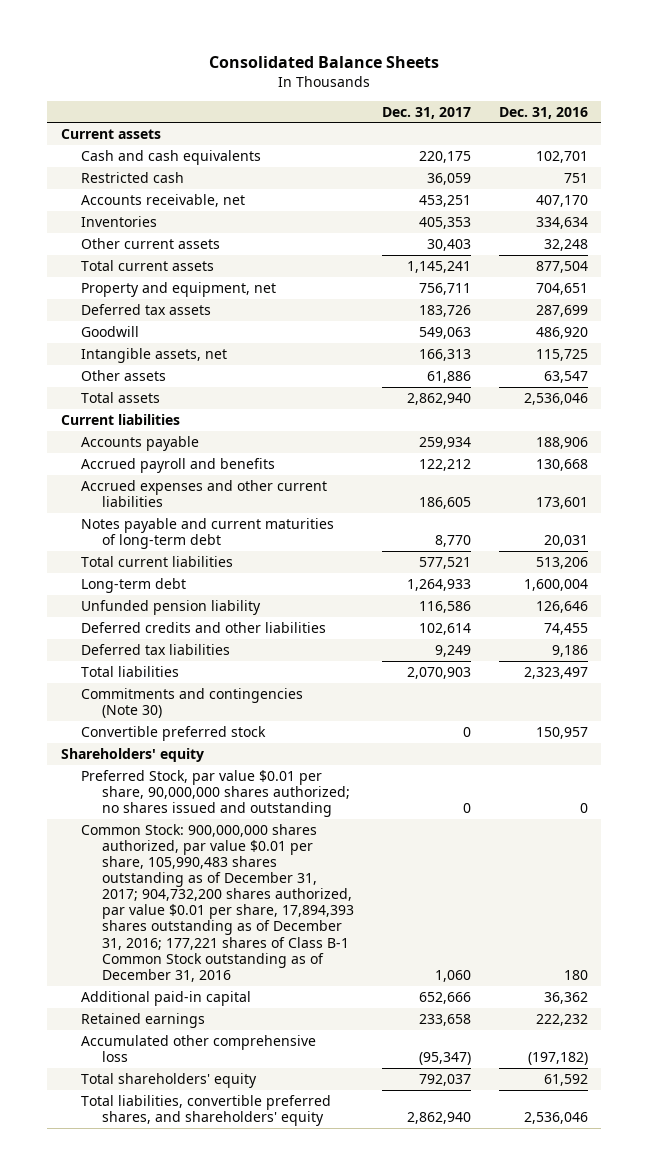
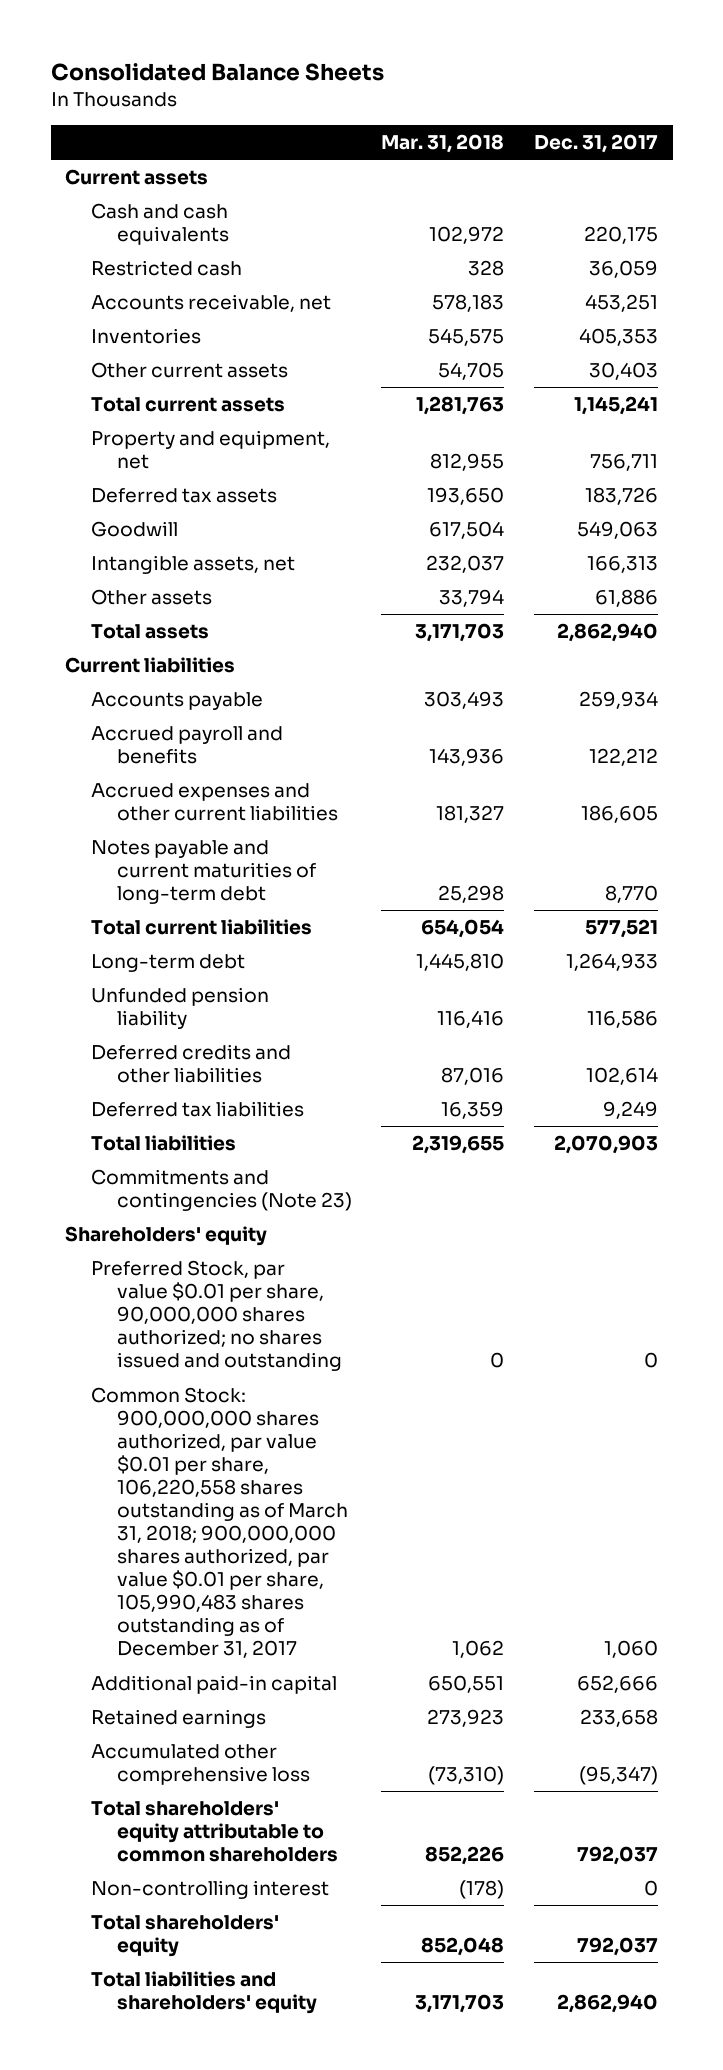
- | Dec. 31, 2017 | Dec. 31, 2016
+ | Mar. 31, 2018 | Dec. 31, 2017
- Commitments and contingencies (Note 30)
- Convertible preferred stock | 0 | 150,957
+ Commitments and contingencies (Note 23)
- Common Stock: 900,000,000 shares authorized, par value $0.01 per share, 105,990,483 shares outstanding as of December 31, 2017; 904,732,200 shares authorized, par value $0.01 per share, 17,894,393 shares outstanding as of December 31, 2016; 177,221 shares of Class B-1 Common Stock outstanding as of December 31, 2016 | 1,060 | 180
+ Common Stock: 900,000,000 shares authorized, par value $0.01 per share, 106,220,558 shares outstanding as of March 31, 2018; 900,000,000 shares authorized, par value $0.01 per share, 105,990,483 shares outstanding as of December 31, 2017 | 1,062 | 1,060
+ Total shareholders' equity attributable to common shareholders | 852,226 | 792,037
+ Non-controlling interest | (178) | 0
- Total liabilities, convertible preferred shares, and shareholders' equity | 2,862,940 | 2,536,046
+ Total liabilities and shareholders' equity | 3,171,703 | 2,862,940

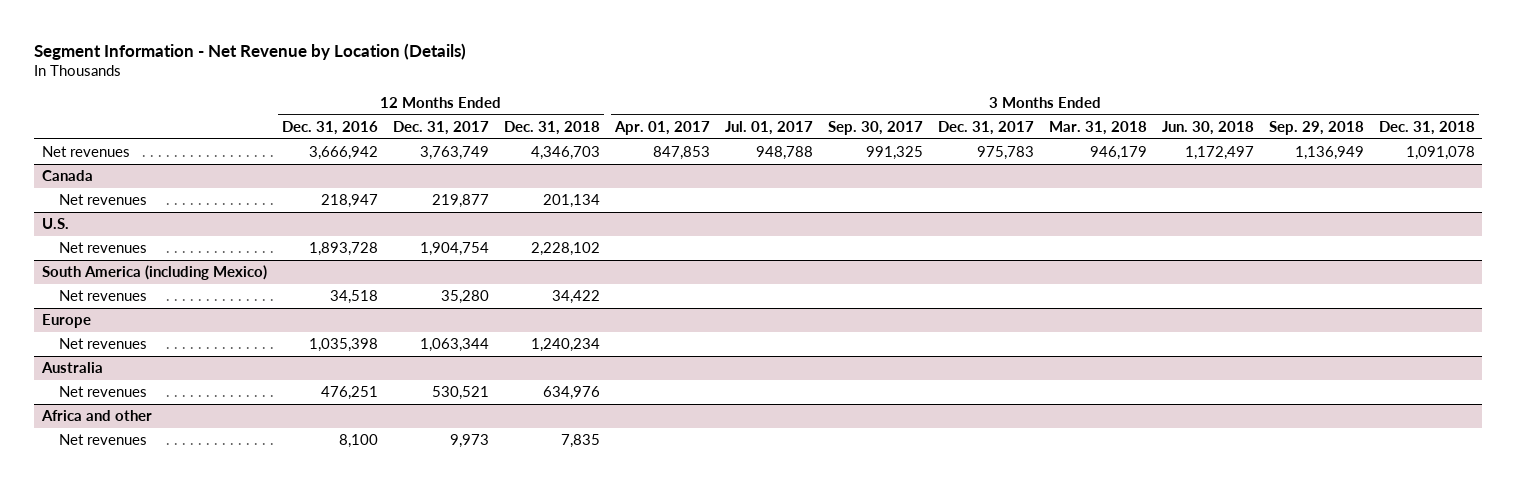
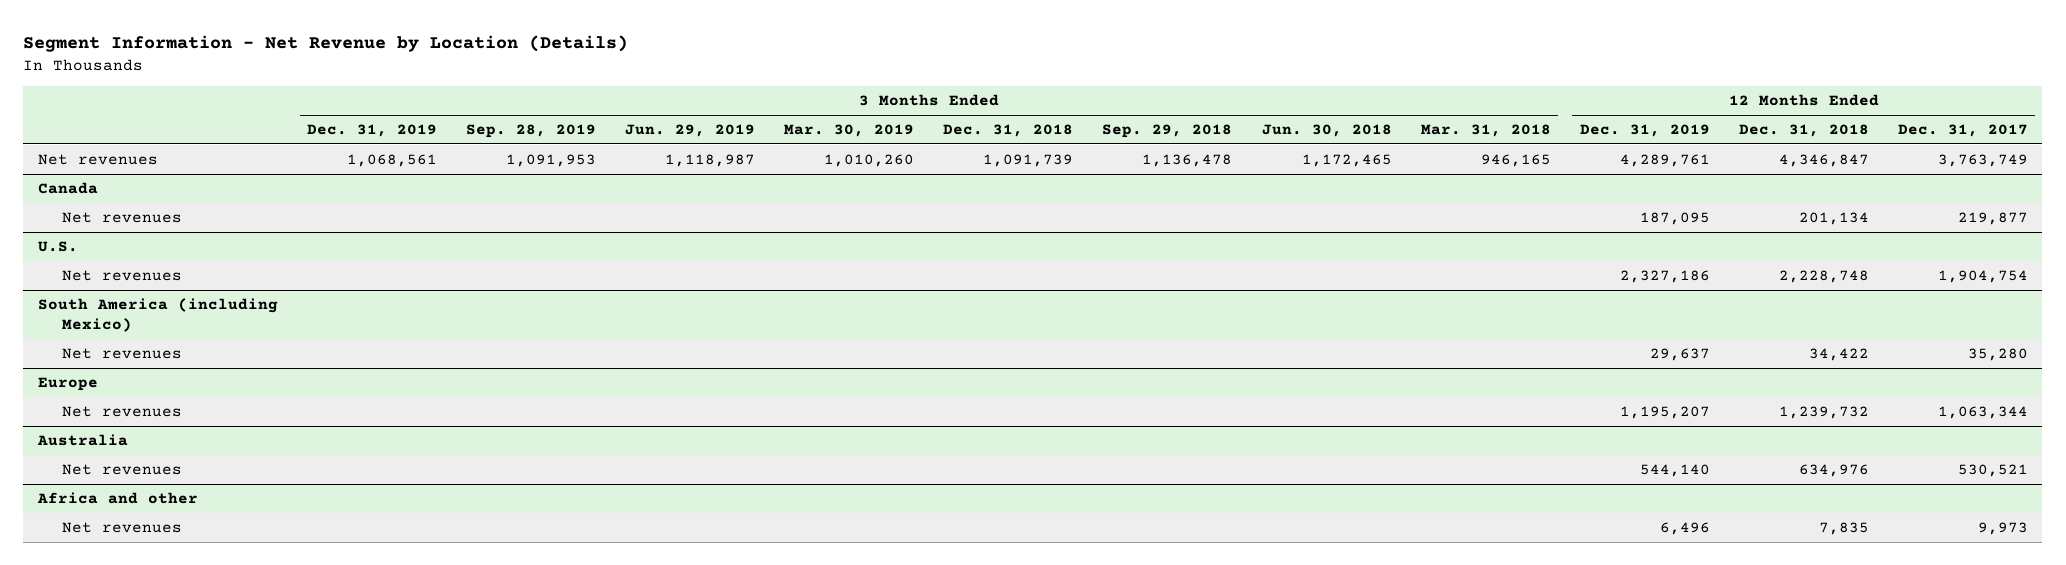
- | 12 Months Ended Dec. 31, 2016 | 12 Months Ended Dec. 31, 2017 | 12 Months Ended Dec. 31, 2018 | 3 Months Ended Apr. 01, 2017 | 3 Months Ended Jul. 01, 2017 | 3 Months Ended Sep. 30, 2017 | 3 Months Ended Dec. 31, 2017 | 3 Months Ended Mar. 31, 2018 | 3 Months Ended Jun. 30, 2018 | 3 Months Ended Sep. 29, 2018 | 3 Months Ended Dec. 31, 2018
+ | 3 Months Ended Dec. 31, 2019 | 3 Months Ended Sep. 28, 2019 | 3 Months Ended Jun. 29, 2019 | 3 Months Ended Mar. 30, 2019 | 3 Months Ended Dec. 31, 2018 | 3 Months Ended Sep. 29, 2018 | 3 Months Ended Jun. 30, 2018 | 3 Months Ended Mar. 31, 2018 | 12 Months Ended Dec. 31, 2019 | 12 Months Ended Dec. 31, 2018 | 12 Months Ended Dec. 31, 2017
- Net revenues | 3,666,942 | 3,763,749 | 4,346,703 | 847,853 | 948,788 | 991,325 | 975,783 | 946,179 | 1,172,497 | 1,136,949 | 1,091,078
+ Net revenues | 1,068,561 | 1,091,953 | 1,118,987 | 1,010,260 | 1,091,739 | 1,136,478 | 1,172,465 | 946,165 | 4,289,761 | 4,346,847 | 3,763,749
@ U.S.
- Net revenues | 1,893,728 | 1,904,754 | 2,228,102 | | | | | | | |
+ Net revenues | | | | | | | | | 2,327,186 | 2,228,748 | 1,904,754
@ Europe
- Net revenues | 1,035,398 | 1,063,344 | 1,240,234 | | | | | | | |
+ Net revenues | | | | | | | | | 1,195,207 | 1,239,732 | 1,063,344

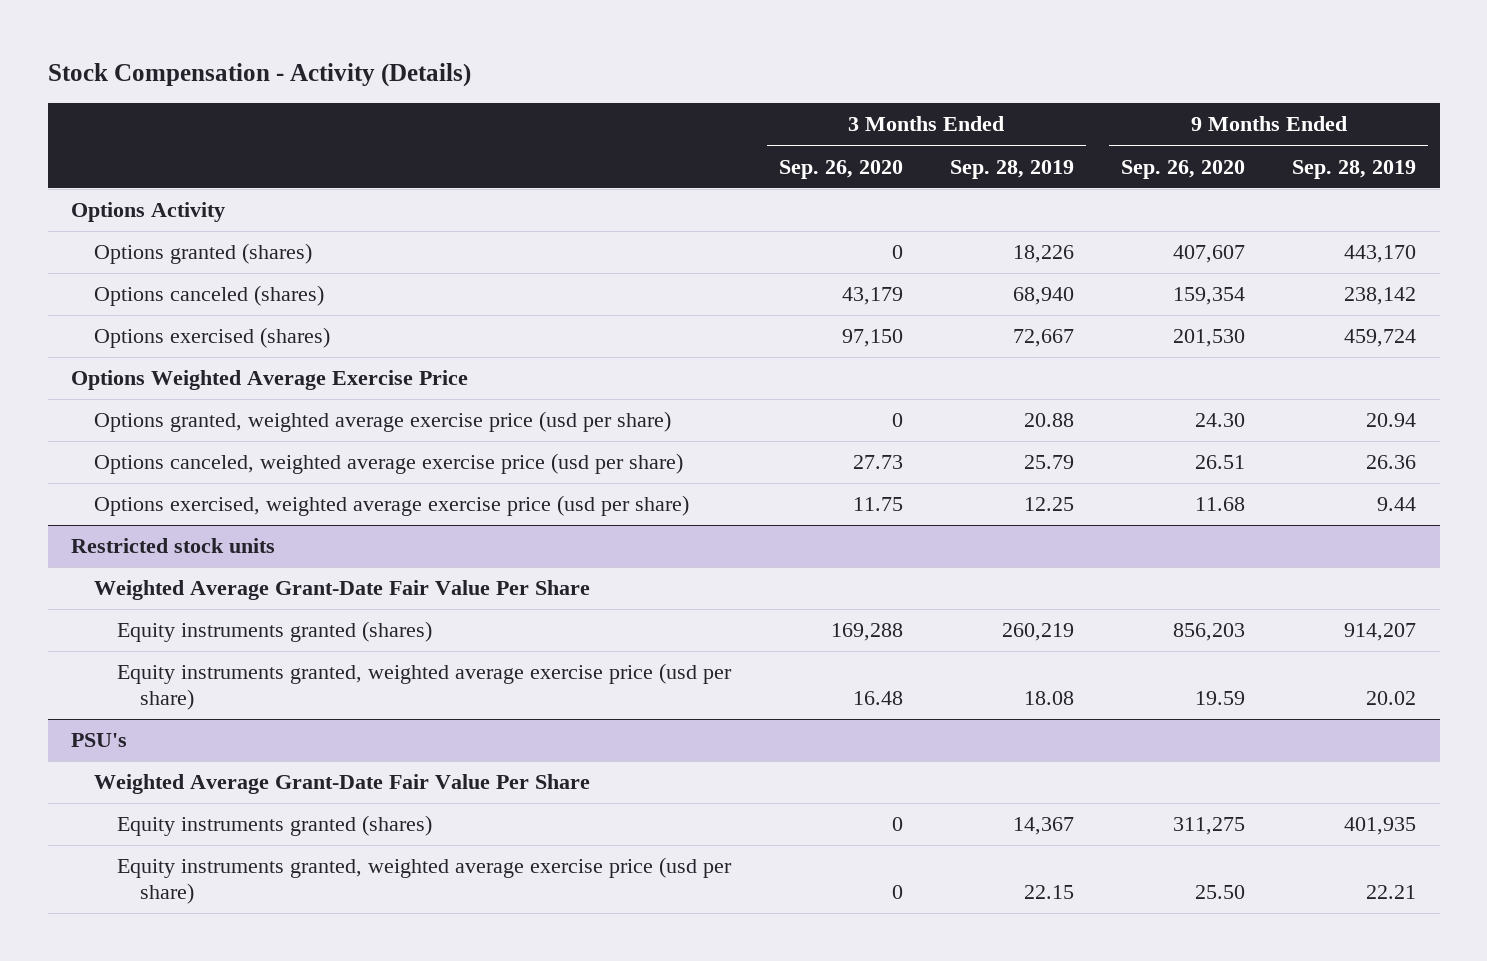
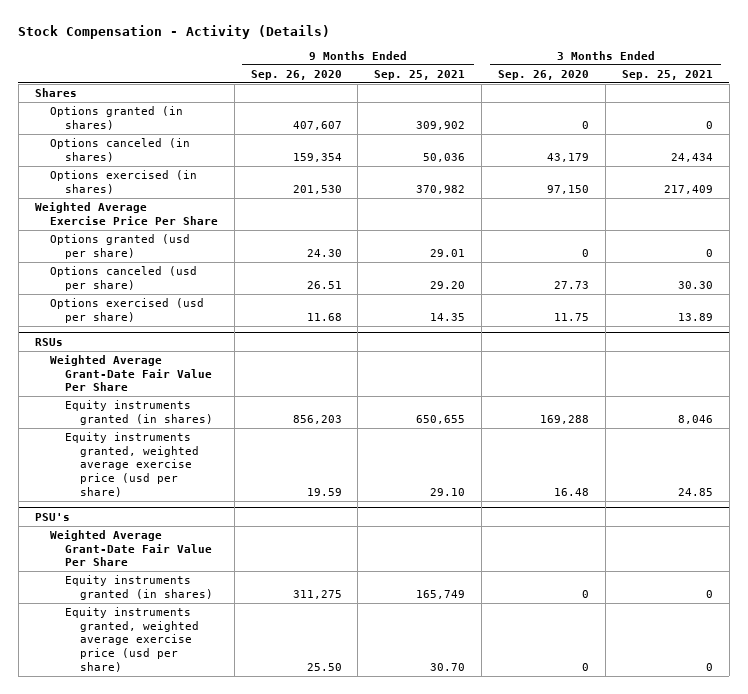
- | 3 Months Ended Sep. 26, 2020 | 3 Months Ended Sep. 28, 2019 | 9 Months Ended Sep. 26, 2020 | 9 Months Ended Sep. 28, 2019
+ | 9 Months Ended Sep. 26, 2020 | 9 Months Ended Sep. 25, 2021 | 3 Months Ended Sep. 26, 2020 | 3 Months Ended Sep. 25, 2021
- Options Activity
- Options granted (shares) | 0 | 18,226 | 407,607 | 443,170
- Options canceled (shares) | 43,179 | 68,940 | 159,354 | 238,142
- Options exercised (shares) | 97,150 | 72,667 | 201,530 | 459,724
- Options Weighted Average Exercise Price
- Options granted, weighted average exercise price (usd per share) | 0 | 20.88 | 24.30 | 20.94
- Options canceled, weighted average exercise price (usd per share) | 27.73 | 25.79 | 26.51 | 26.36
- Options exercised, weighted average exercise price (usd per share) | 11.75 | 12.25 | 11.68 | 9.44
- Restricted stock units
+ Shares
+ Options granted (in shares) | 407,607 | 309,902 | 0 | 0
+ Options canceled (in shares) | 159,354 | 50,036 | 43,179 | 24,434
+ Options exercised (in shares) | 201,530 | 370,982 | 97,150 | 217,409
+ Weighted Average Exercise Price Per Share
+ Options granted (usd per share) | 24.30 | 29.01 | 0 | 0
+ Options canceled (usd per share) | 26.51 | 29.20 | 27.73 | 30.30
+ Options exercised (usd per share) | 11.68 | 14.35 | 11.75 | 13.89
+ RSUs
- Equity instruments granted (shares) | 169,288 | 260,219 | 856,203 | 914,207
+ Equity instruments granted (in shares) | 856,203 | 650,655 | 169,288 | 8,046
@ PSU's
- Equity instruments granted (shares) | 0 | 14,367 | 311,275 | 401,935
+ Equity instruments granted (in shares) | 311,275 | 165,749 | 0 | 0

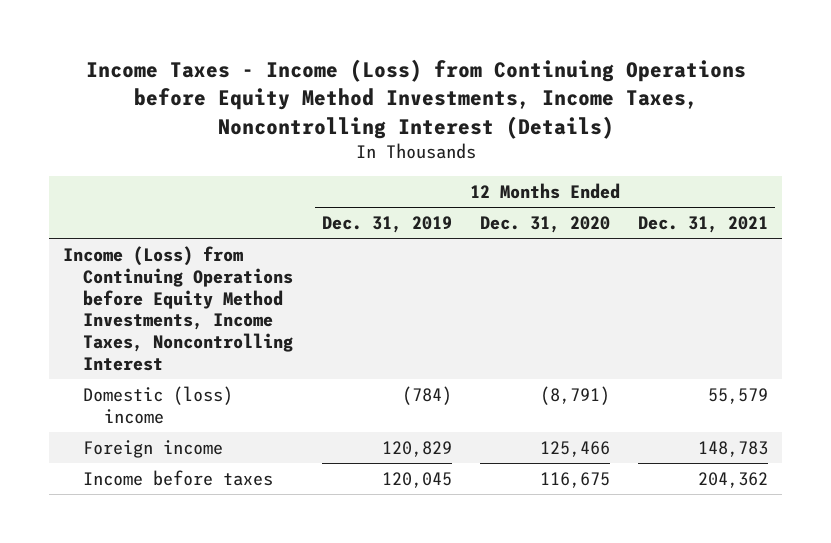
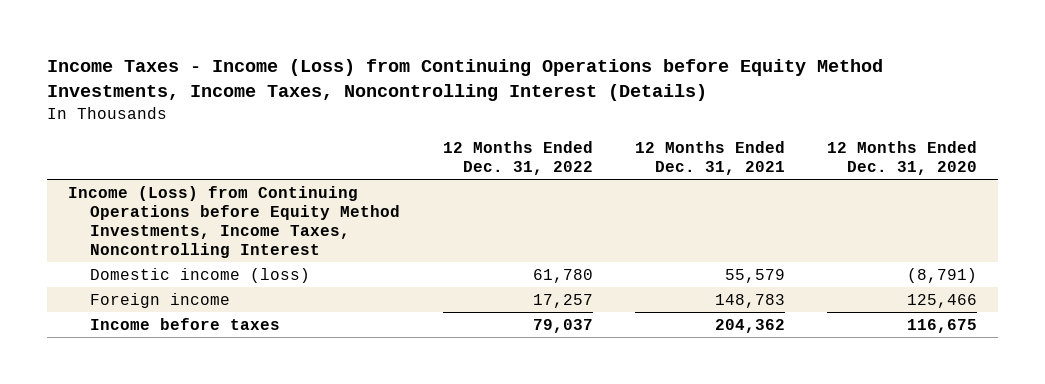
- | 12 Months Ended Dec. 31, 2019 | 12 Months Ended Dec. 31, 2020 | 12 Months Ended Dec. 31, 2021
+ | 12 Months Ended Dec. 31, 2022 | 12 Months Ended Dec. 31, 2021 | 12 Months Ended Dec. 31, 2020
- Domestic (loss) income | (784) | (8,791) | 55,579
+ Domestic income (loss) | 61,780 | 55,579 | (8,791)

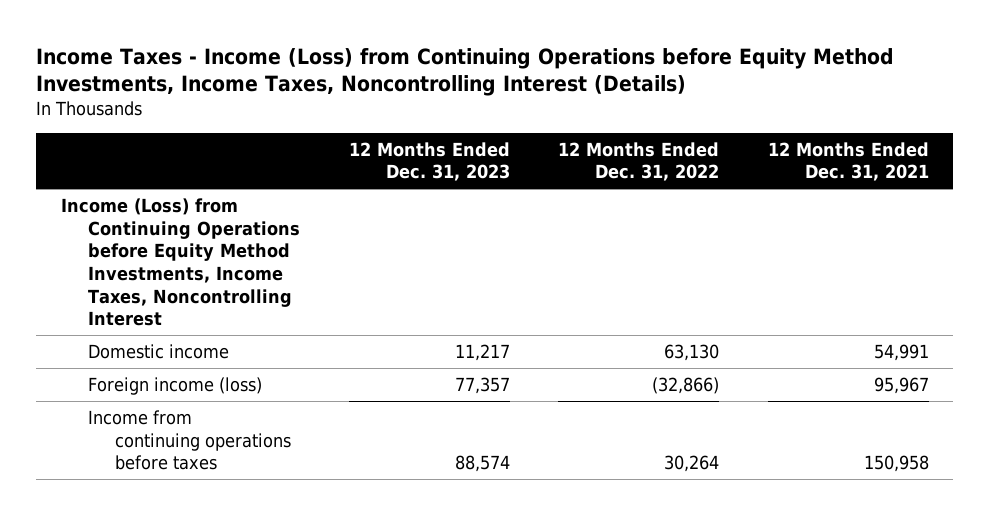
- | 12 Months Ended Dec. 31, 2022 | 12 Months Ended Dec. 31, 2021 | 12 Months Ended Dec. 31, 2020
+ | 12 Months Ended Dec. 31, 2023 | 12 Months Ended Dec. 31, 2022 | 12 Months Ended Dec. 31, 2021
- Domestic income (loss) | 61,780 | 55,579 | (8,791)
- Foreign income | 17,257 | 148,783 | 125,466
- Income before taxes | 79,037 | 204,362 | 116,675
+ Domestic income | 11,217 | 63,130 | 54,991
+ Foreign income (loss) | 77,357 | (32,866) | 95,967
+ Income from continuing operations before taxes | 88,574 | 30,264 | 150,958

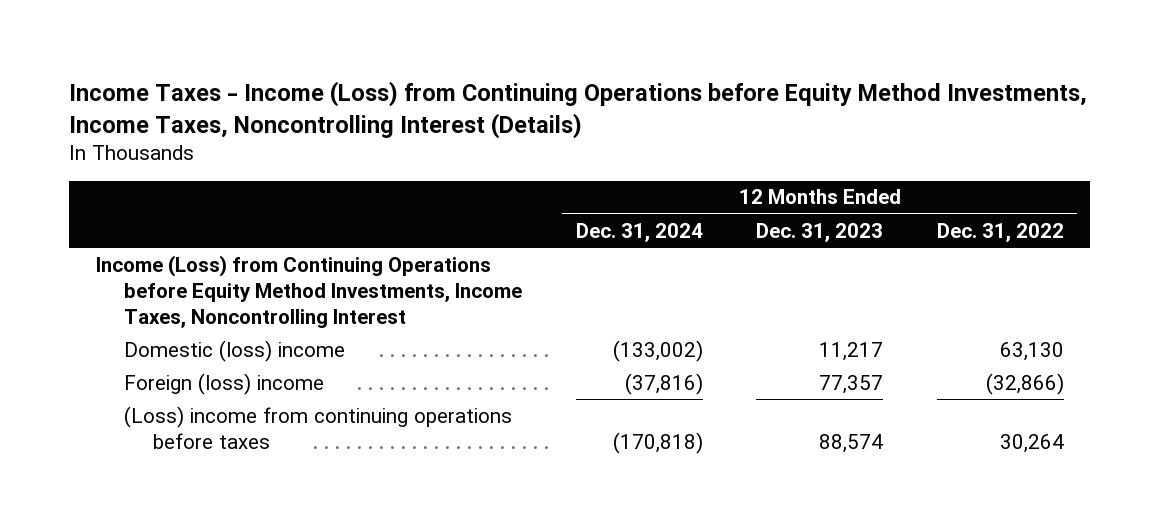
- | 12 Months Ended Dec. 31, 2023 | 12 Months Ended Dec. 31, 2022 | 12 Months Ended Dec. 31, 2021
+ | 12 Months Ended Dec. 31, 2024 | 12 Months Ended Dec. 31, 2023 | 12 Months Ended Dec. 31, 2022
- Domestic income | 11,217 | 63,130 | 54,991
- Foreign income (loss) | 77,357 | (32,866) | 95,967
- Income from continuing operations before taxes | 88,574 | 30,264 | 150,958
+ Domestic (loss) income | (133,002) | 11,217 | 63,130
+ Foreign (loss) income | (37,816) | 77,357 | (32,866)
+ (Loss) income from continuing operations before taxes | (170,818) | 88,574 | 30,264

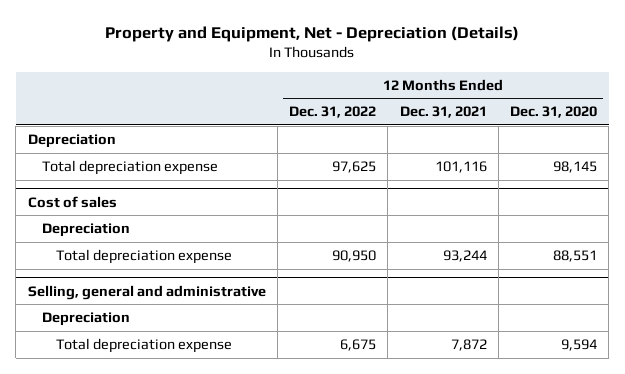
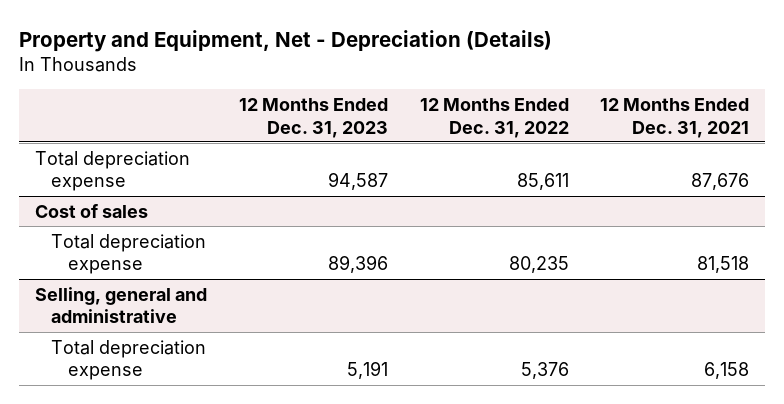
- | 12 Months Ended Dec. 31, 2022 | 12 Months Ended Dec. 31, 2021 | 12 Months Ended Dec. 31, 2020
+ | 12 Months Ended Dec. 31, 2023 | 12 Months Ended Dec. 31, 2022 | 12 Months Ended Dec. 31, 2021
- Depreciation
- Total depreciation expense | 97,625 | 101,116 | 98,145
+ Total depreciation expense | 94,587 | 85,611 | 87,676
@ Cost of sales
- Depreciation
- Total depreciation expense | 90,950 | 93,244 | 88,551
+ Total depreciation expense | 89,396 | 80,235 | 81,518
@ Selling, general and administrative
- Depreciation
- Total depreciation expense | 6,675 | 7,872 | 9,594
+ Total depreciation expense | 5,191 | 5,376 | 6,158

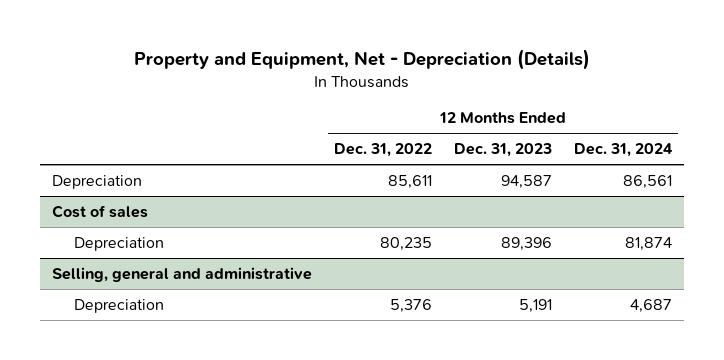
- | 12 Months Ended Dec. 31, 2023 | 12 Months Ended Dec. 31, 2022 | 12 Months Ended Dec. 31, 2021
+ | 12 Months Ended Dec. 31, 2022 | 12 Months Ended Dec. 31, 2023 | 12 Months Ended Dec. 31, 2024
- Total depreciation expense | 94,587 | 85,611 | 87,676
+ Depreciation | 85,611 | 94,587 | 86,561
@ Cost of sales
- Total depreciation expense | 89,396 | 80,235 | 81,518
+ Depreciation | 80,235 | 89,396 | 81,874
@ Selling, general and administrative
- Total depreciation expense | 5,191 | 5,376 | 6,158
+ Depreciation | 5,376 | 5,191 | 4,687

